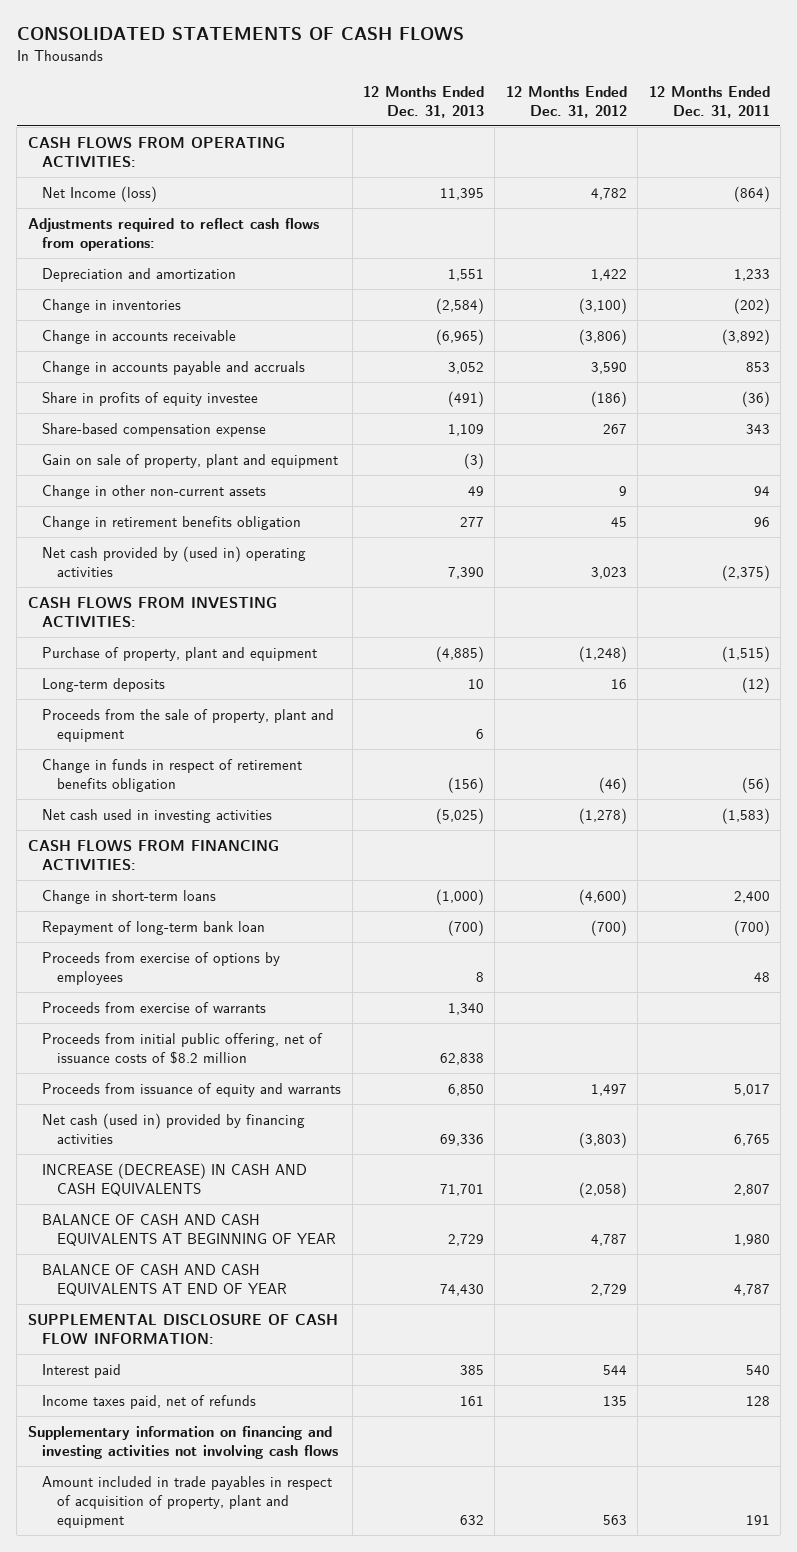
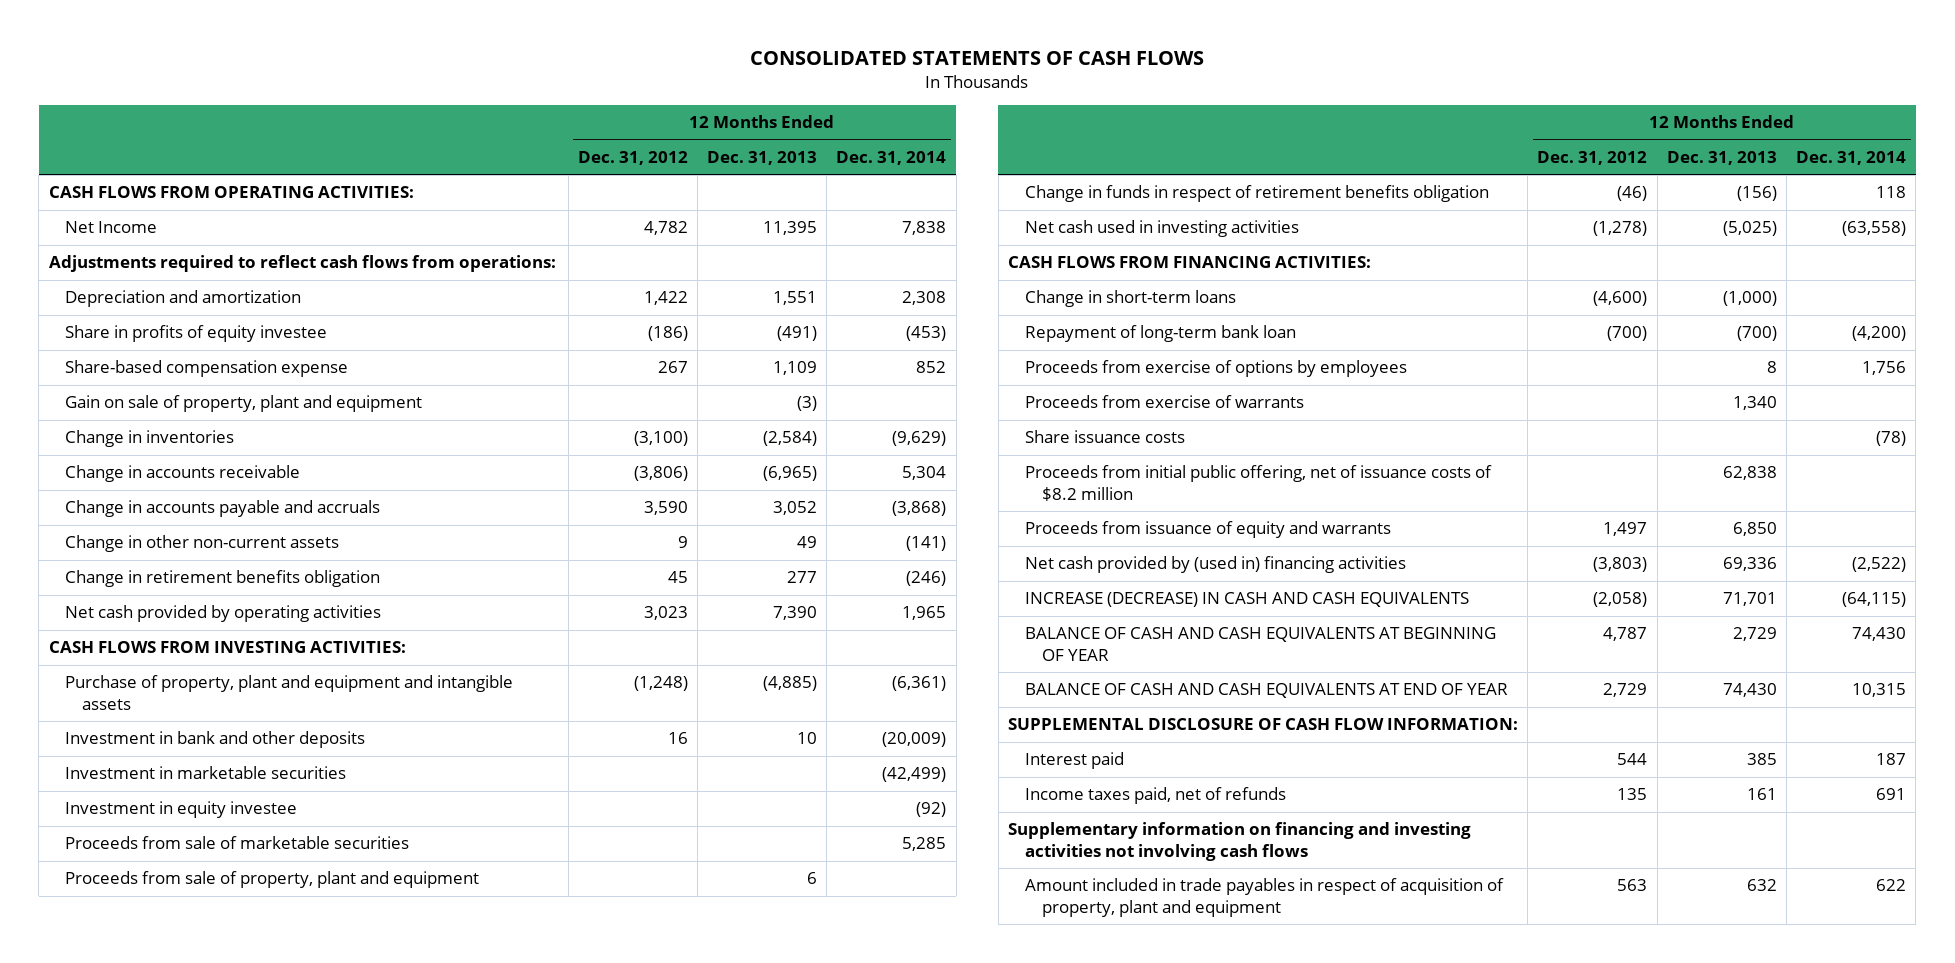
- | 12 Months Ended Dec. 31, 2013 | 12 Months Ended Dec. 31, 2012 | 12 Months Ended Dec. 31, 2011
+ | 12 Months Ended Dec. 31, 2012 | 12 Months Ended Dec. 31, 2013 | 12 Months Ended Dec. 31, 2014
- Net Income (loss) | 11,395 | 4,782 | (864)
+ Net Income | 4,782 | 11,395 | 7,838
moved down: Change in inventories | (3,100) | (2,584) | (9,629)
moved down: Change in accounts receivable | (3,806) | (6,965) | 5,304
moved down: Change in accounts payable and accruals | 3,590 | 3,052 | (3,868)
- Net cash provided by (used in) operating activities | 7,390 | 3,023 | (2,375)
+ Net cash provided by operating activities | 3,023 | 7,390 | 1,965
- Purchase of property, plant and equipment | (4,885) | (1,248) | (1,515)
- Long-term deposits | 10 | 16 | (12)
- Proceeds from the sale of property, plant and equipment | 6 | |
+ Purchase of property, plant and equipment and intangible assets | (1,248) | (4,885) | (6,361)
+ Investment in bank and other deposits | 16 | 10 | (20,009)
+ Investment in marketable securities | | | (42,499)
+ Investment in equity investee | | | (92)
+ Proceeds from sale of marketable securities | | | 5,285
+ Proceeds from sale of property, plant and equipment | | 6 |
+ Share issuance costs | | | (78)
- Net cash (used in) provided by financing activities | 69,336 | (3,803) | 6,765
+ Net cash provided by (used in) financing activities | (3,803) | 69,336 | (2,522)

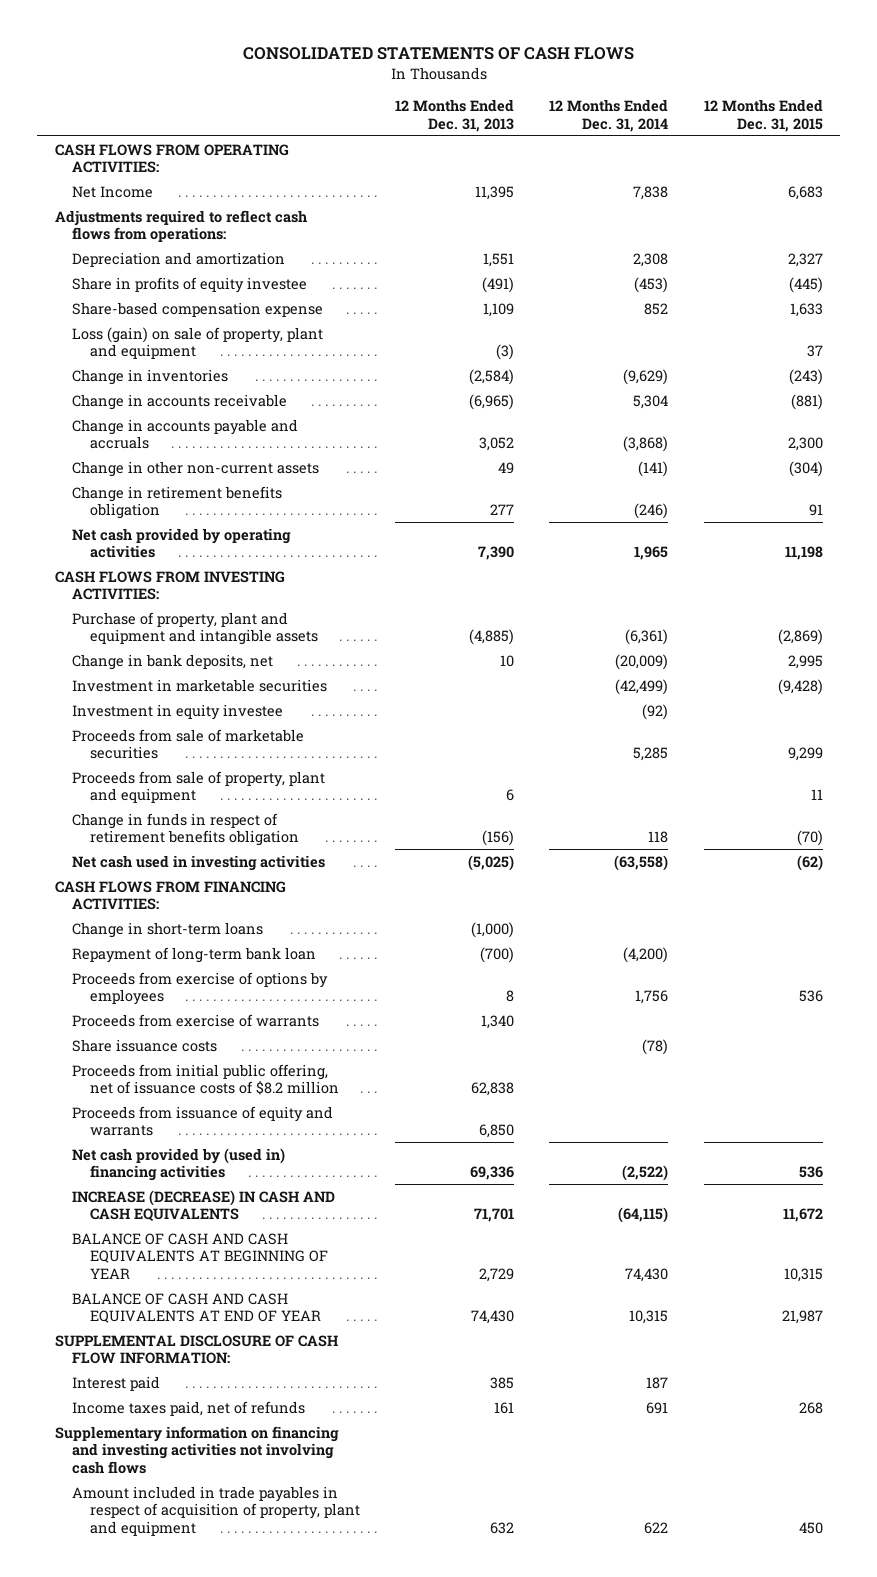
- | 12 Months Ended Dec. 31, 2012 | 12 Months Ended Dec. 31, 2013 | 12 Months Ended Dec. 31, 2014
+ | 12 Months Ended Dec. 31, 2013 | 12 Months Ended Dec. 31, 2014 | 12 Months Ended Dec. 31, 2015
- Gain on sale of property, plant and equipment | | (3) |
+ Loss (gain) on sale of property, plant and equipment | (3) | | 37
- Investment in bank and other deposits | 16 | 10 | (20,009)
+ Change in bank deposits, net | 10 | (20,009) | 2,995

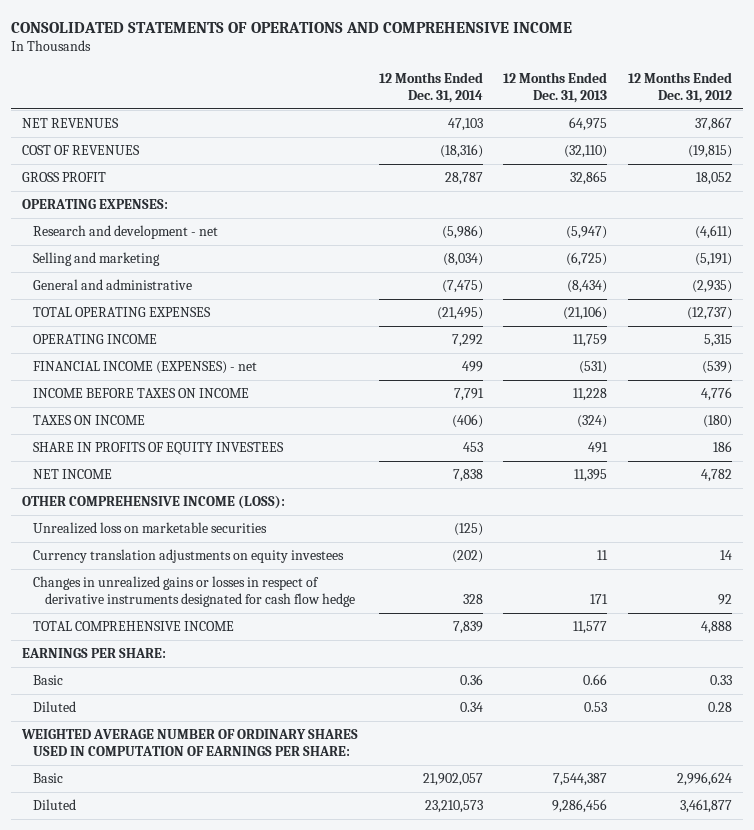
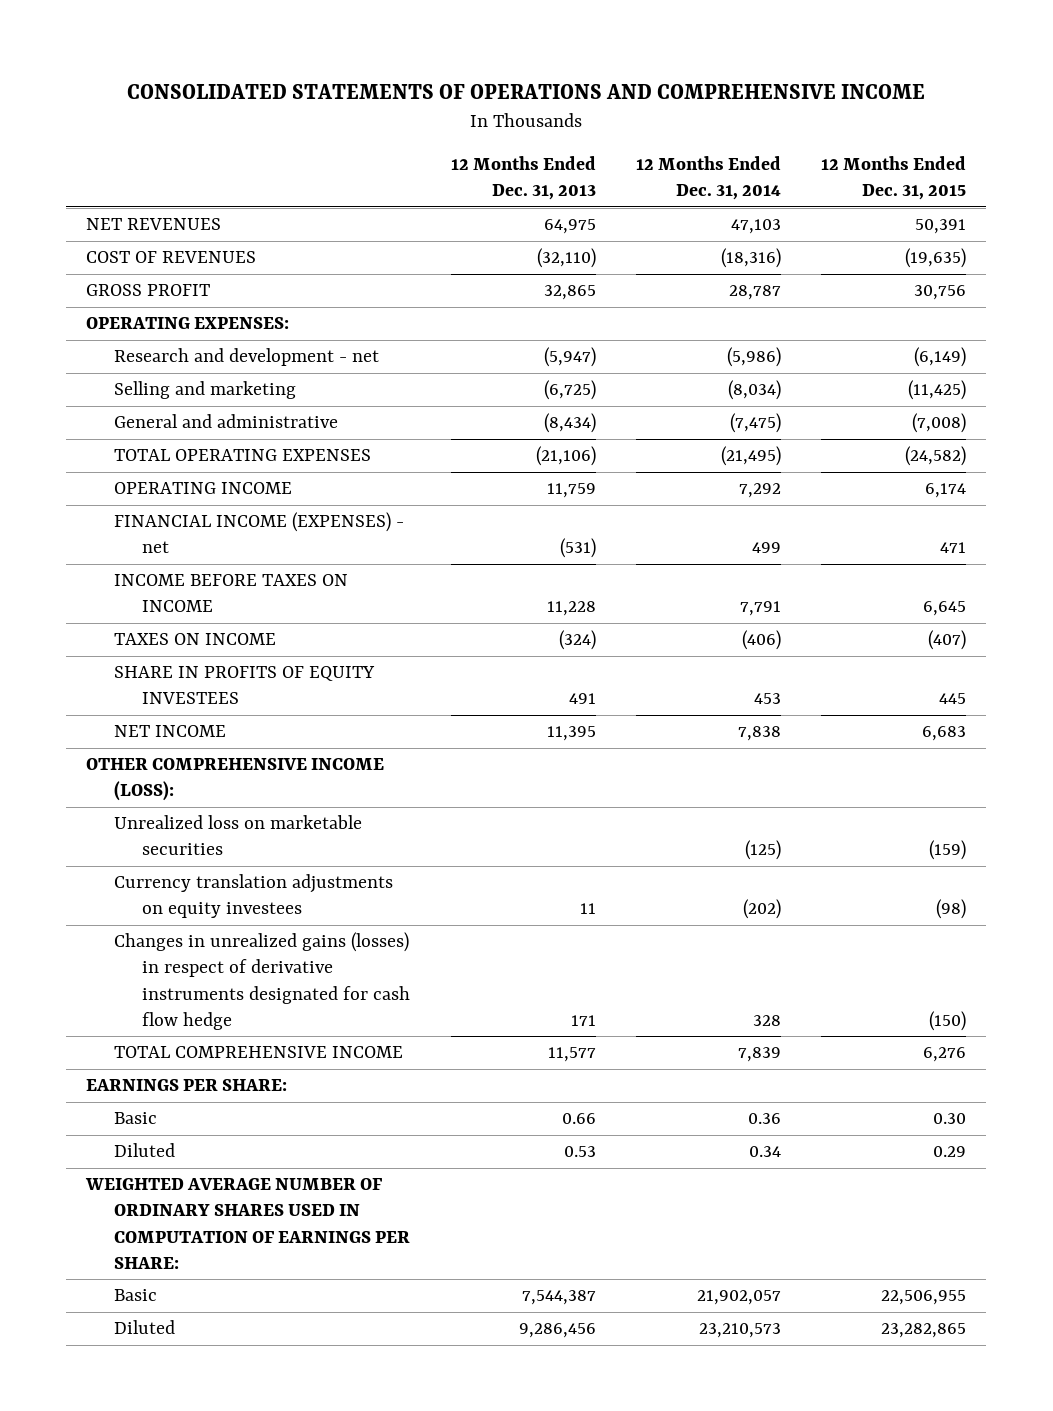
- | 12 Months Ended Dec. 31, 2014 | 12 Months Ended Dec. 31, 2013 | 12 Months Ended Dec. 31, 2012
+ | 12 Months Ended Dec. 31, 2013 | 12 Months Ended Dec. 31, 2014 | 12 Months Ended Dec. 31, 2015
- Changes in unrealized gains or losses in respect of derivative instruments designated for cash flow hedge | 328 | 171 | 92
+ Changes in unrealized gains (losses) in respect of derivative instruments designated for cash flow hedge | 171 | 328 | (150)

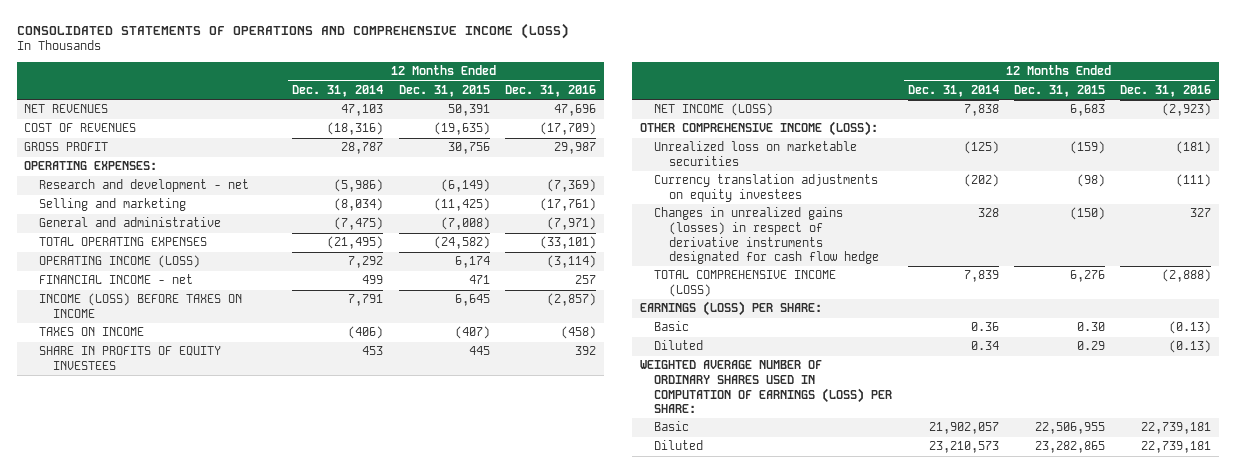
- CONSOLIDATED STATEMENTS OF OPERATIONS AND COMPREHENSIVE INCOME
+ CONSOLIDATED STATEMENTS OF OPERATIONS AND COMPREHENSIVE INCOME (LOSS)
- | 12 Months Ended Dec. 31, 2013 | 12 Months Ended Dec. 31, 2014 | 12 Months Ended Dec. 31, 2015
+ | 12 Months Ended Dec. 31, 2014 | 12 Months Ended Dec. 31, 2015 | 12 Months Ended Dec. 31, 2016
- OPERATING INCOME | 11,759 | 7,292 | 6,174
- FINANCIAL INCOME (EXPENSES) - net | (531) | 499 | 471
- INCOME BEFORE TAXES ON INCOME | 11,228 | 7,791 | 6,645
+ OPERATING INCOME (LOSS) | 7,292 | 6,174 | (3,114)
+ FINANCIAL INCOME - net | 499 | 471 | 257
+ INCOME (LOSS) BEFORE TAXES ON INCOME | 7,791 | 6,645 | (2,857)
- NET INCOME | 11,395 | 7,838 | 6,683
+ NET INCOME (LOSS) | 7,838 | 6,683 | (2,923)
- TOTAL COMPREHENSIVE INCOME | 11,577 | 7,839 | 6,276
- EARNINGS PER SHARE:
+ TOTAL COMPREHENSIVE INCOME (LOSS) | 7,839 | 6,276 | (2,888)
+ EARNINGS (LOSS) PER SHARE:
- WEIGHTED AVERAGE NUMBER OF ORDINARY SHARES USED IN COMPUTATION OF EARNINGS PER SHARE:
+ WEIGHTED AVERAGE NUMBER OF ORDINARY SHARES USED IN COMPUTATION OF EARNINGS (LOSS) PER SHARE:

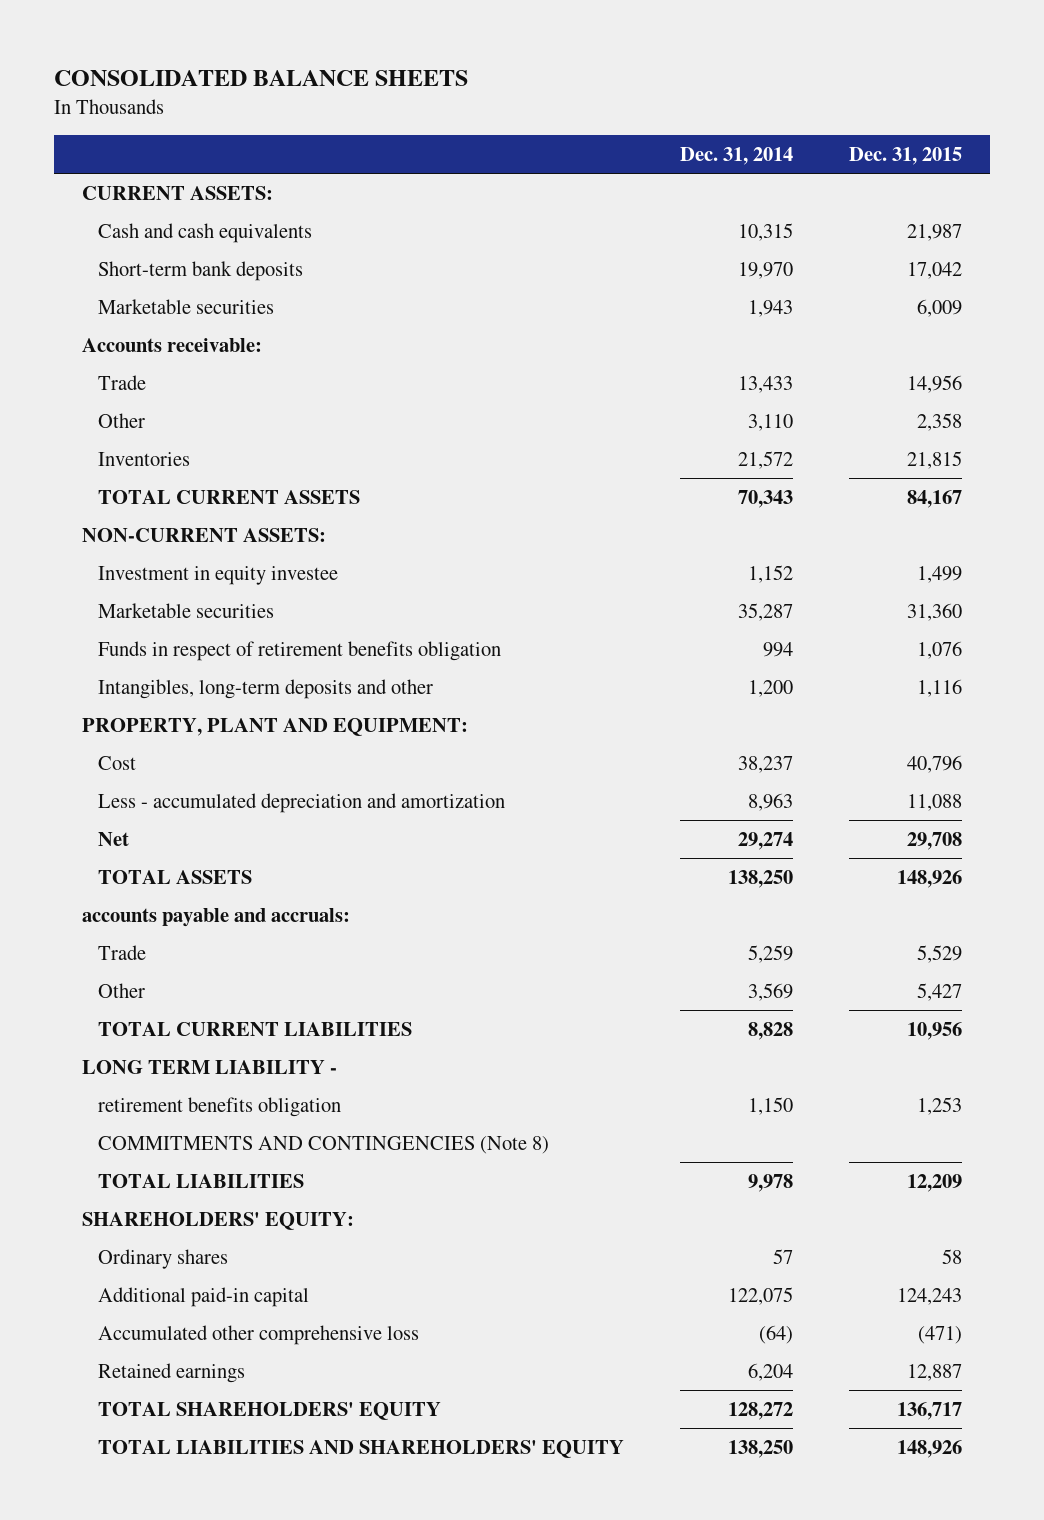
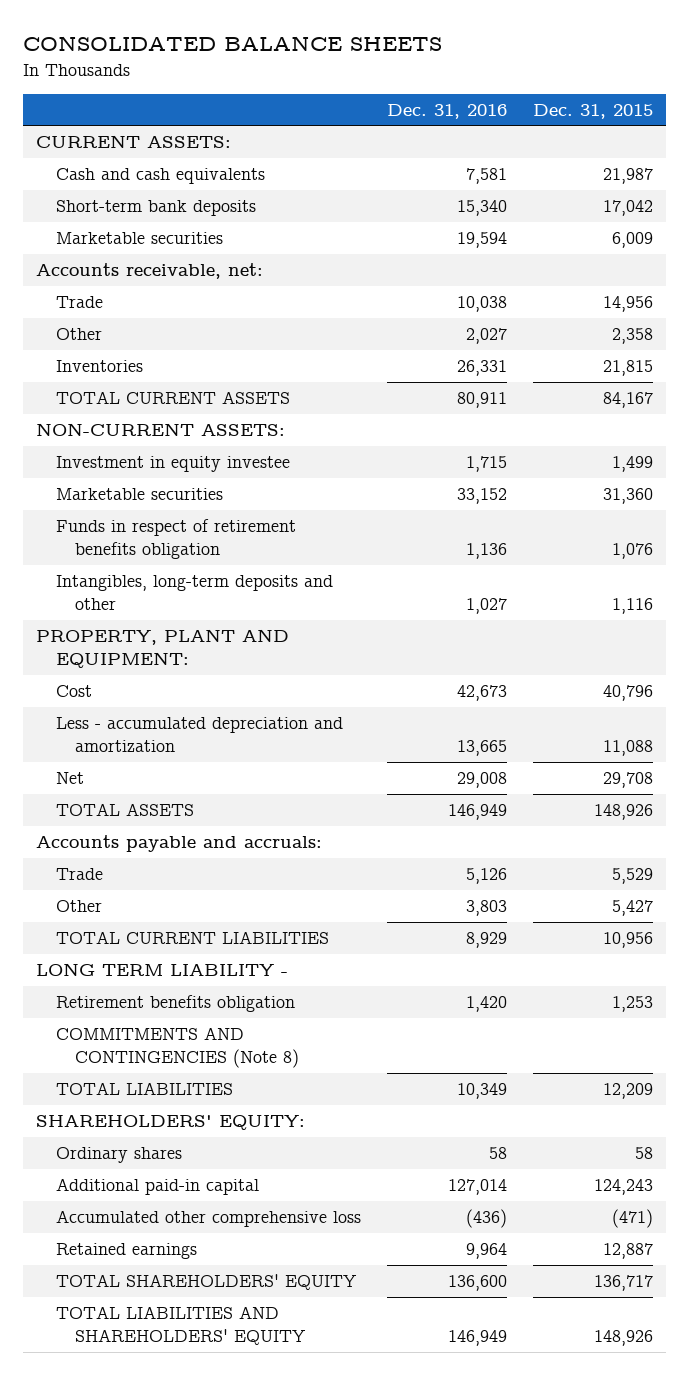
- | Dec. 31, 2014 | Dec. 31, 2015
+ | Dec. 31, 2016 | Dec. 31, 2015
- Accounts receivable:
+ Accounts receivable, net:
- accounts payable and accruals:
+ Accounts payable and accruals:
- retirement benefits obligation | 1,150 | 1,253
+ Retirement benefits obligation | 1,420 | 1,253

